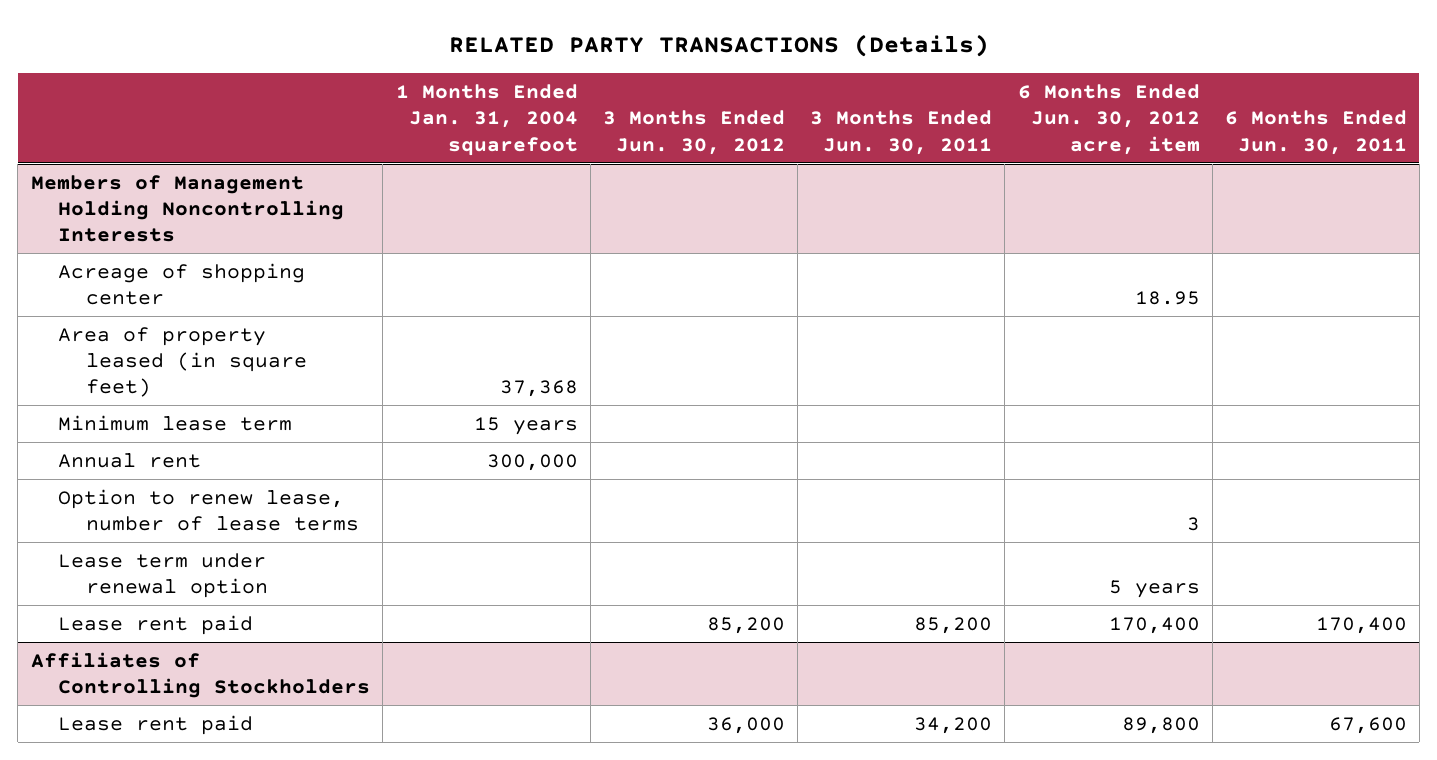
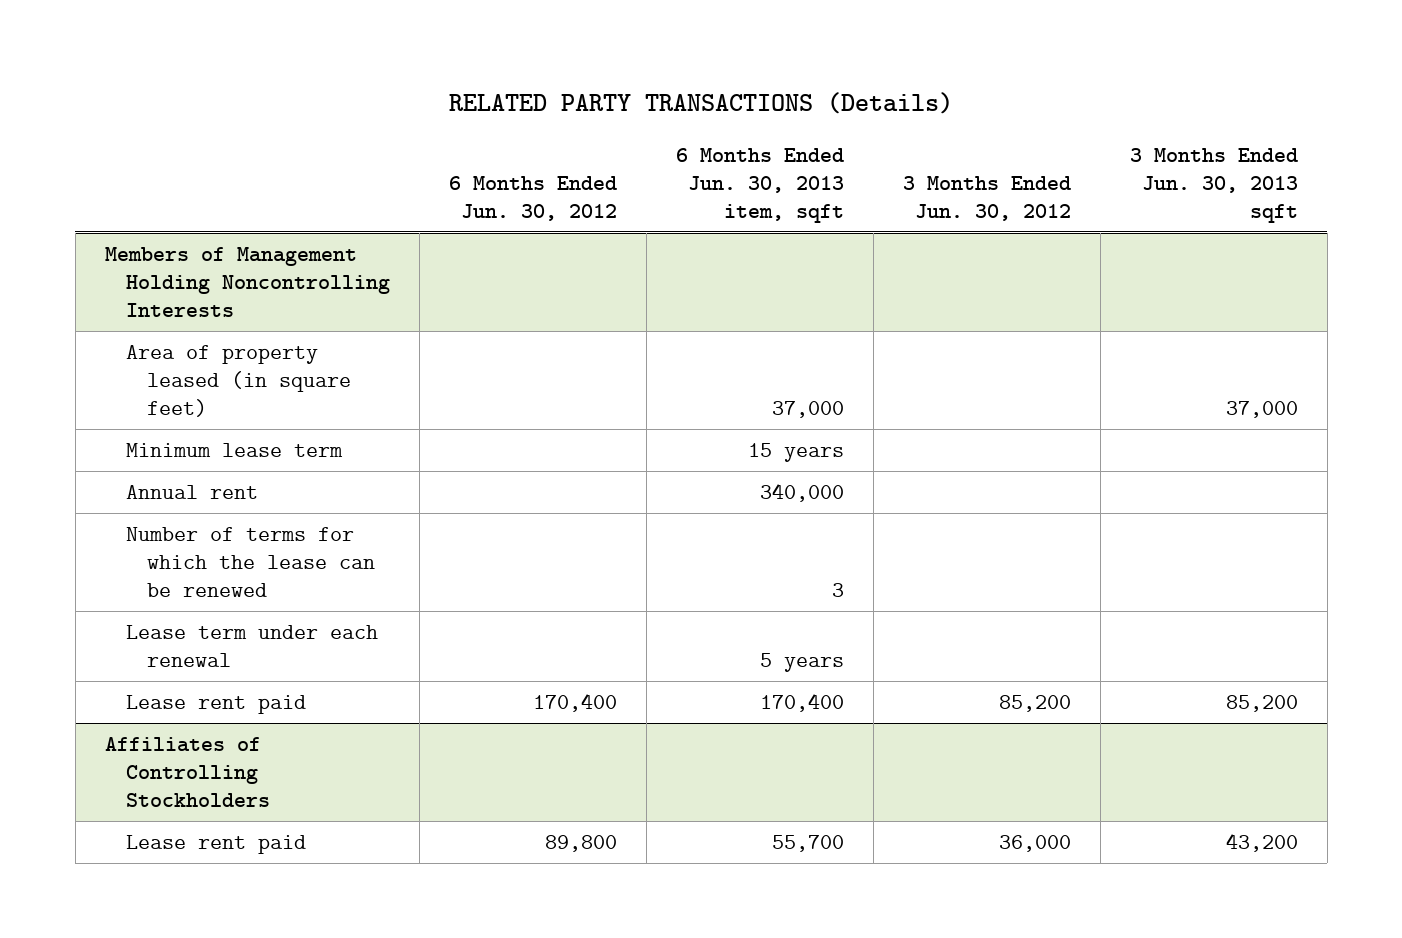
- | 1 Months Ended Jan. 31, 2004 squarefoot | 3 Months Ended Jun. 30, 2012 | 3 Months Ended Jun. 30, 2011 | 6 Months Ended Jun. 30, 2012 acre, item | 6 Months Ended Jun. 30, 2011
+ | 6 Months Ended Jun. 30, 2012 | 6 Months Ended Jun. 30, 2013 item, sqft | 3 Months Ended Jun. 30, 2012 | 3 Months Ended Jun. 30, 2013 sqft
@ Members of Management Holding Noncontrolling Interests
- Acreage of shopping center | | | | 18.95 |
- Option to renew lease, number of lease terms | | | | 3 |
- Lease term under renewal option | | | | 5 years |
+ Number of terms for which the lease can be renewed | | 3 | |
+ Lease term under each renewal | | 5 years | |

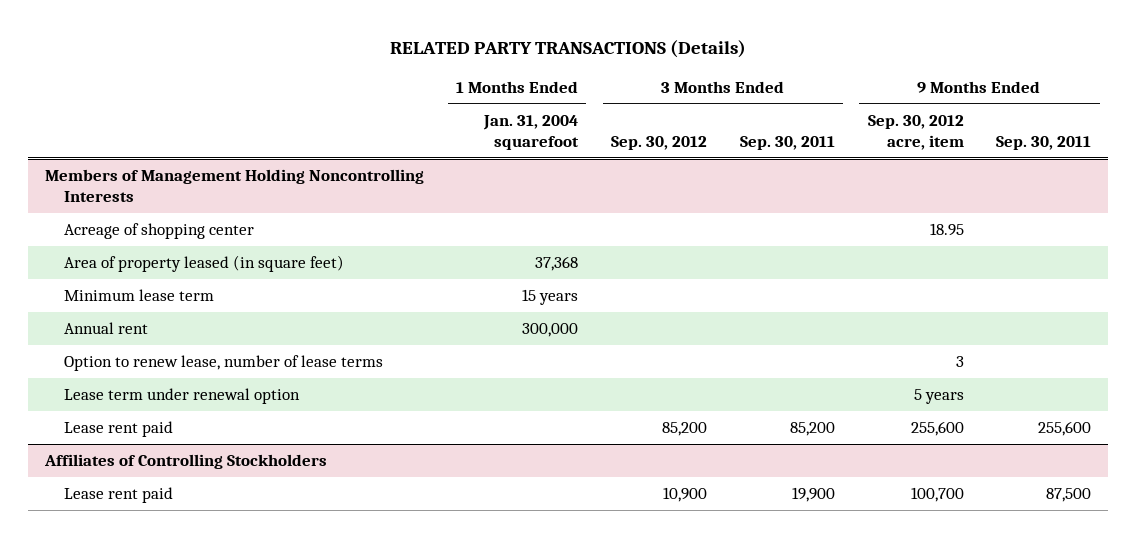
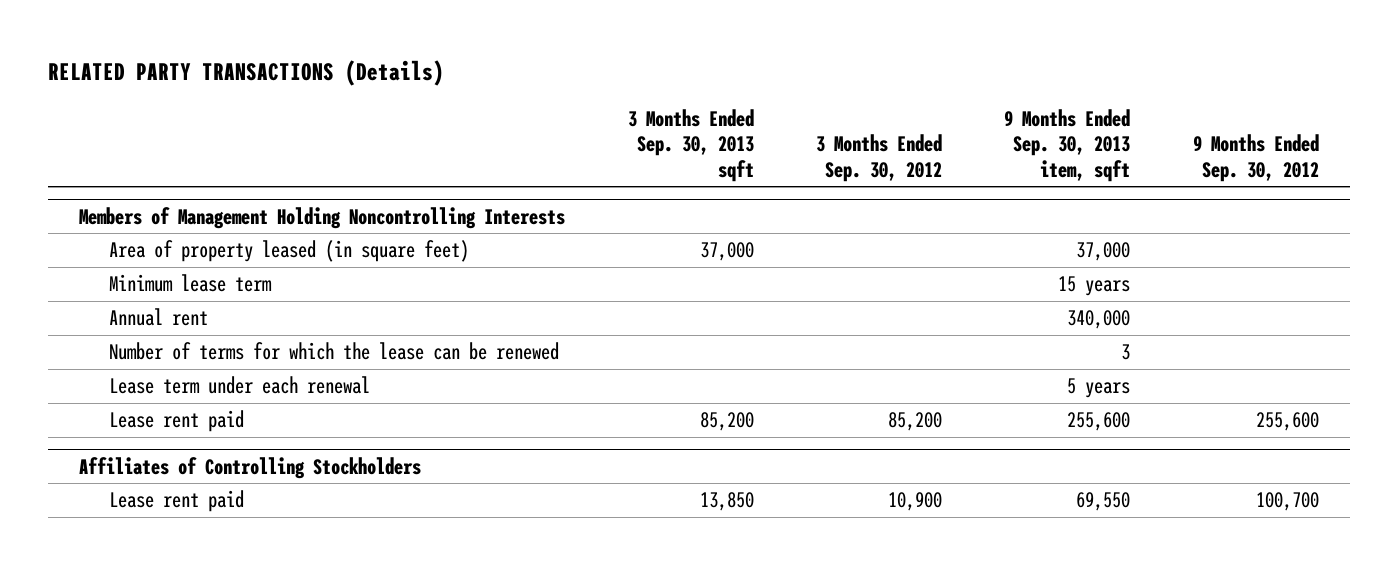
- | 1 Months Ended Jan. 31, 2004 squarefoot | 3 Months Ended Sep. 30, 2012 | 3 Months Ended Sep. 30, 2011 | 9 Months Ended Sep. 30, 2012 acre, item | 9 Months Ended Sep. 30, 2011
+ | 3 Months Ended Sep. 30, 2013 sqft | 3 Months Ended Sep. 30, 2012 | 9 Months Ended Sep. 30, 2013 item, sqft | 9 Months Ended Sep. 30, 2012
@ Members of Management Holding Noncontrolling Interests
- Acreage of shopping center | | | | 18.95 |
- Option to renew lease, number of lease terms | | | | 3 |
- Lease term under renewal option | | | | 5 years |
+ Number of terms for which the lease can be renewed | | | 3 |
+ Lease term under each renewal | | | 5 years |

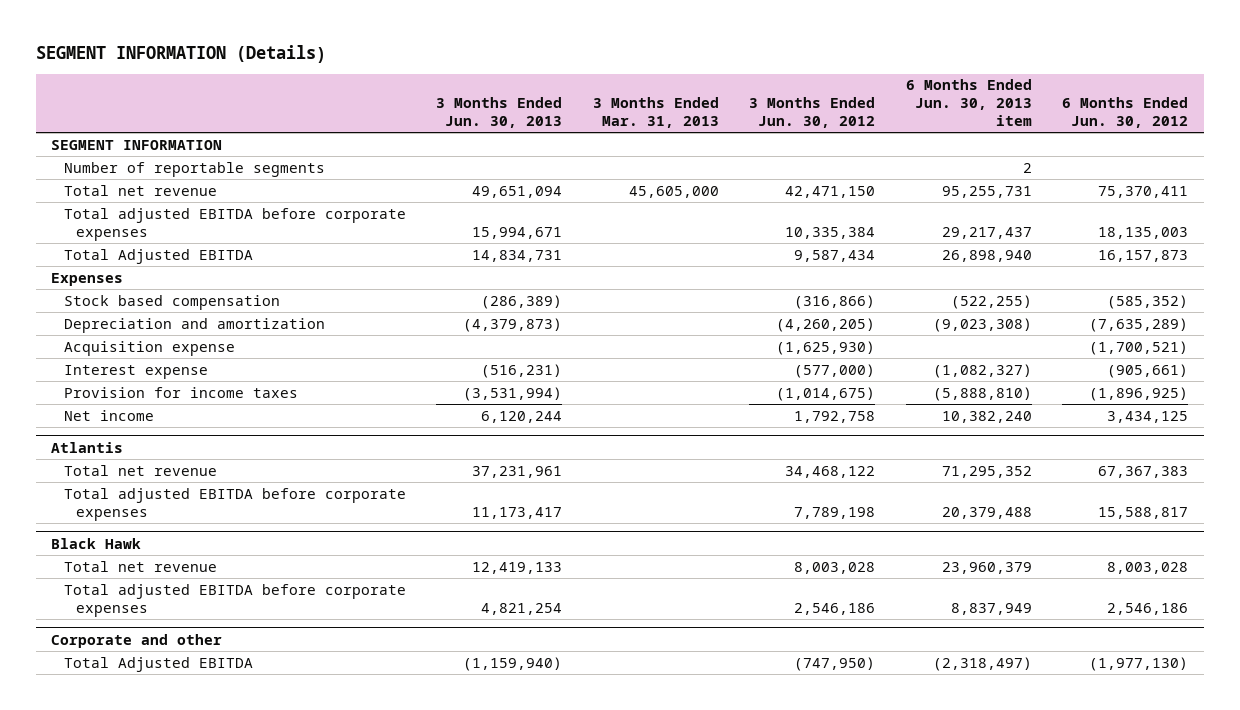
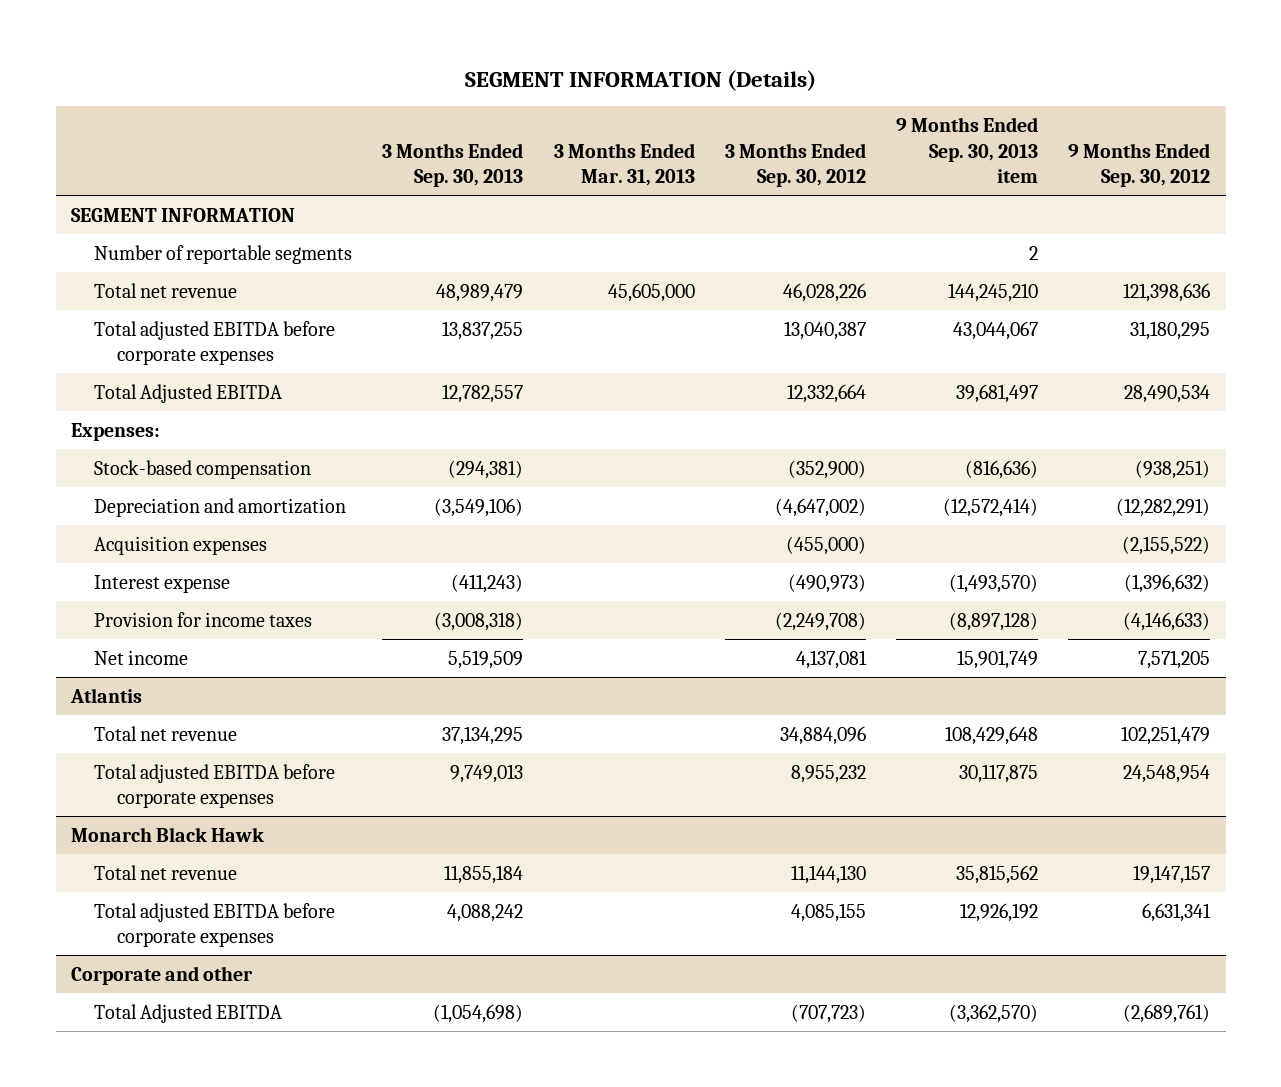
- | 3 Months Ended Jun. 30, 2013 | 3 Months Ended Mar. 31, 2013 | 3 Months Ended Jun. 30, 2012 | 6 Months Ended Jun. 30, 2013 item | 6 Months Ended Jun. 30, 2012
+ | 3 Months Ended Sep. 30, 2013 | 3 Months Ended Mar. 31, 2013 | 3 Months Ended Sep. 30, 2012 | 9 Months Ended Sep. 30, 2013 item | 9 Months Ended Sep. 30, 2012
- Expenses
- Stock based compensation | (286,389) | | (316,866) | (522,255) | (585,352)
+ Expenses:
+ Stock-based compensation | (294,381) | | (352,900) | (816,636) | (938,251)
- Acquisition expense | | | (1,625,930) | | (1,700,521)
+ Acquisition expenses | | | (455,000) | | (2,155,522)
- Black Hawk
+ Monarch Black Hawk

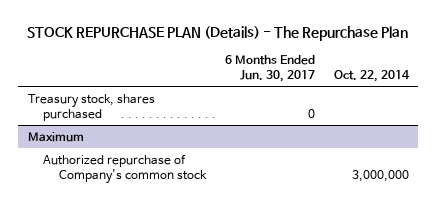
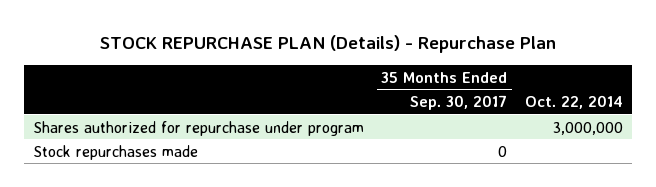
- STOCK REPURCHASE PLAN (Details) - The Repurchase Plan
+ STOCK REPURCHASE PLAN (Details) - Repurchase Plan
- | 6 Months Ended Jun. 30, 2017 | Oct. 22, 2014
+ | 35 Months Ended Sep. 30, 2017 | Oct. 22, 2014
- Treasury stock, shares purchased | 0 |
- Maximum
- Authorized repurchase of Company's common stock | | 3,000,000
+ Shares authorized for repurchase under program | | 3,000,000
+ Stock repurchases made | 0 |

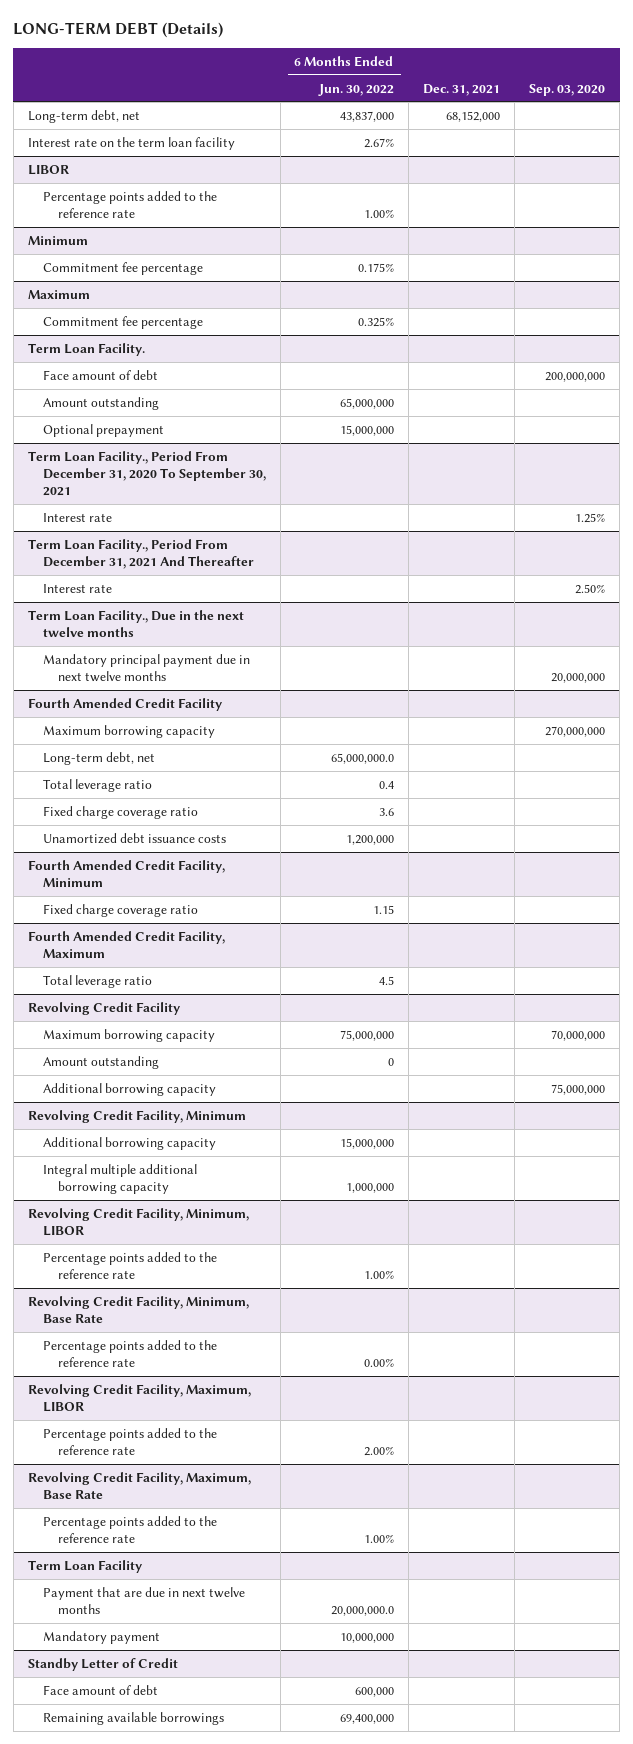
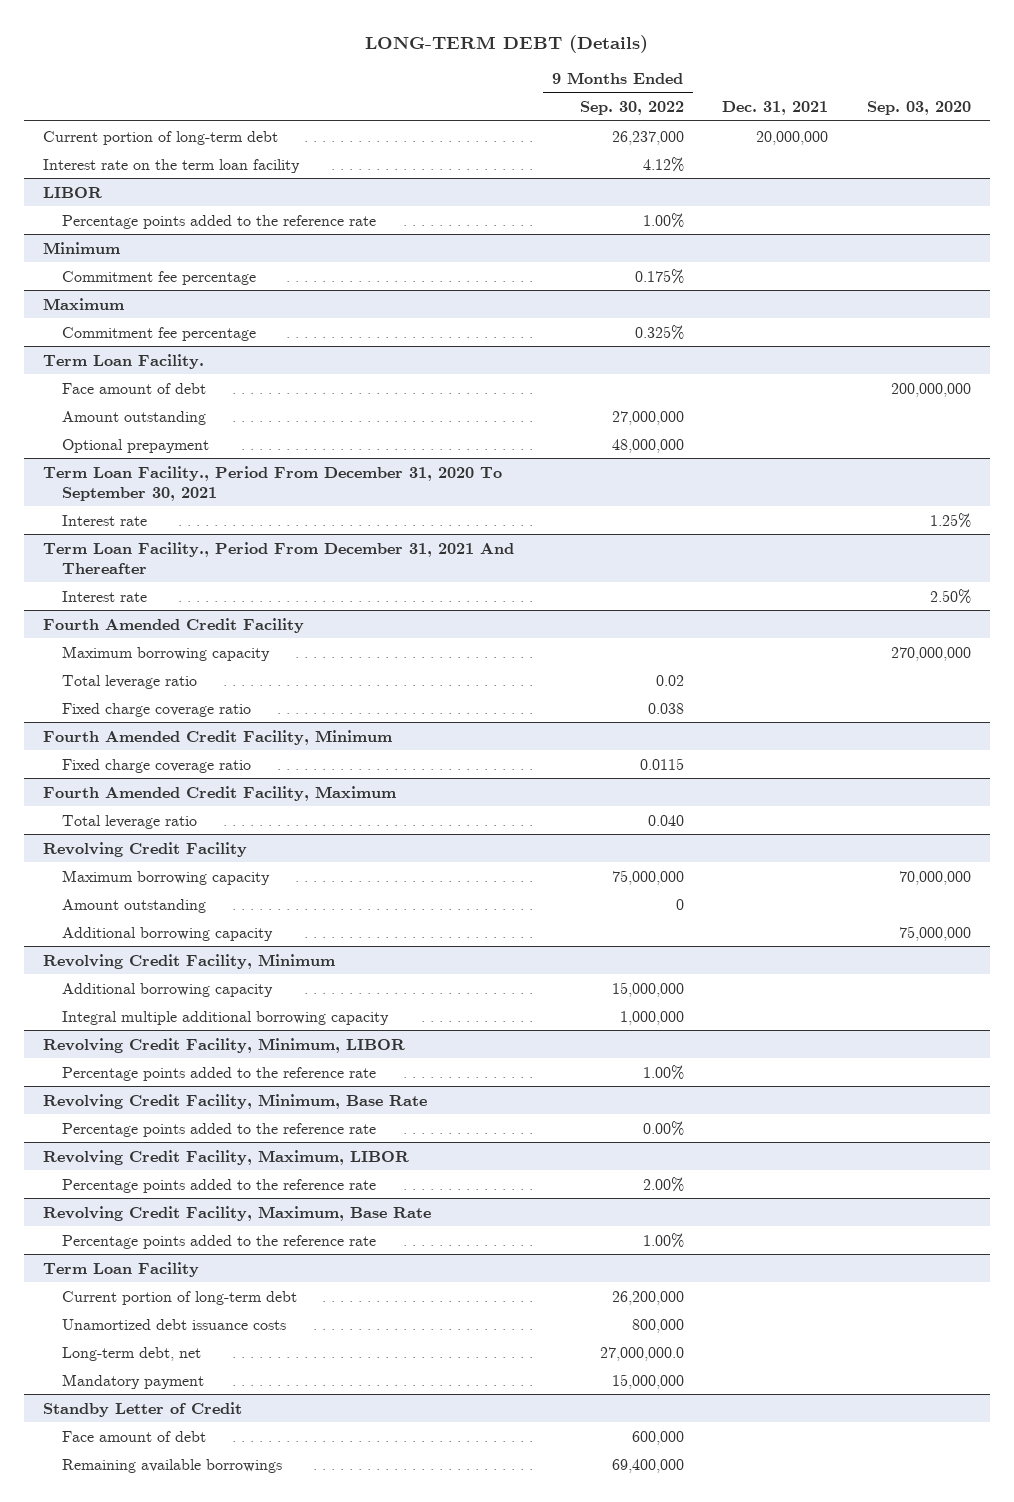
- | 6 Months Ended Jun. 30, 2022 | Dec. 31, 2021 | Sep. 03, 2020
+ | 9 Months Ended Sep. 30, 2022 | Dec. 31, 2021 | Sep. 03, 2020
- Long-term debt, net | 43,837,000 | 68,152,000 |
+ Current portion of long-term debt | 26,237,000 | 20,000,000 |
- Term Loan Facility., Due in the next twelve months
- Mandatory principal payment due in next twelve months | | | 20,000,000
@ Fourth Amended Credit Facility
- Long-term debt, net | 65,000,000.0 | |
- Unamortized debt issuance costs | 1,200,000 | |
@ Term Loan Facility
- Payment that are due in next twelve months | 20,000,000.0 | |
+ Current portion of long-term debt | 26,200,000 | |
+ Unamortized debt issuance costs | 800,000 | |
+ Long-term debt, net | 27,000,000.0 | |

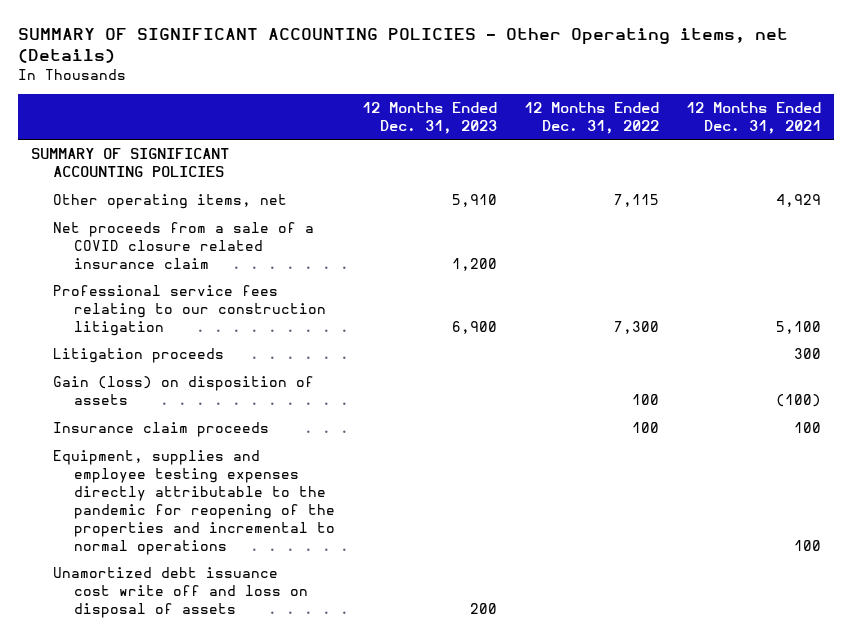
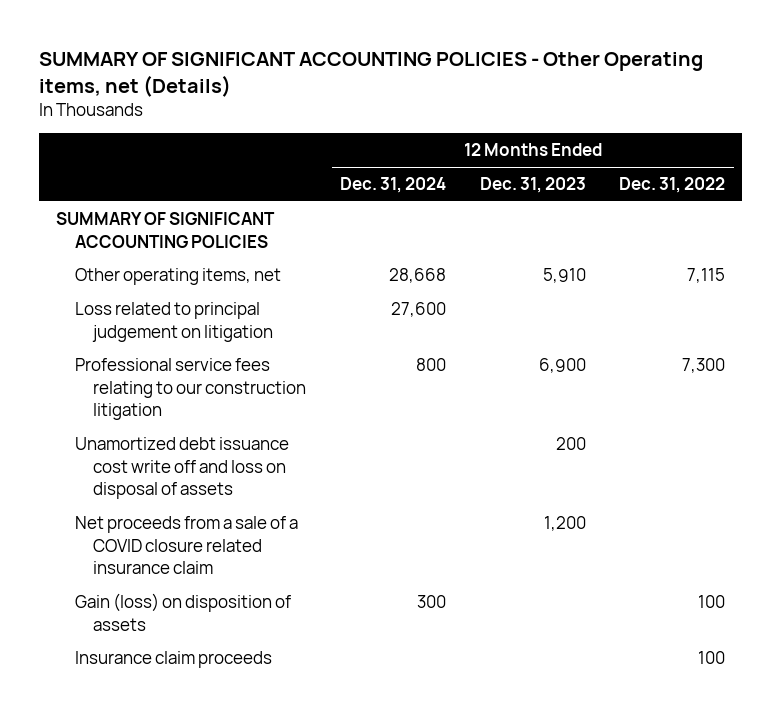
- | 12 Months Ended Dec. 31, 2023 | 12 Months Ended Dec. 31, 2022 | 12 Months Ended Dec. 31, 2021
+ | 12 Months Ended Dec. 31, 2024 | 12 Months Ended Dec. 31, 2023 | 12 Months Ended Dec. 31, 2022
+ Loss related to principal judgement on litigation | 27,600 | |
- Litigation proceeds | | | 300
moved up: Unamortized debt issuance cost write off and loss on disposal of assets | | 200 |
moved down: Net proceeds from a sale of a COVID closure related insurance claim | | 1,200 |
- Equipment, supplies and employee testing expenses directly attributable to the pandemic for reopening of the properties and incremental to normal operations | | | 100

